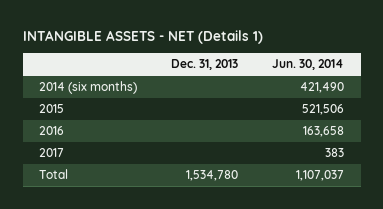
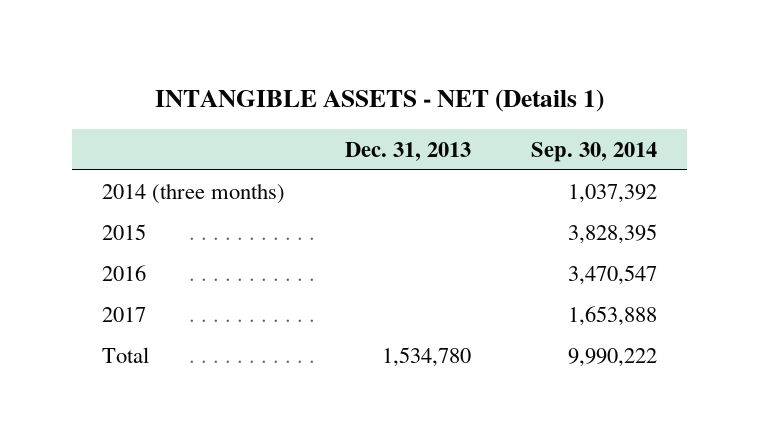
- | Dec. 31, 2013 | Jun. 30, 2014
+ | Dec. 31, 2013 | Sep. 30, 2014
- 2014 (six months) | | 421,490
+ 2014 (three months) | | 1,037,392

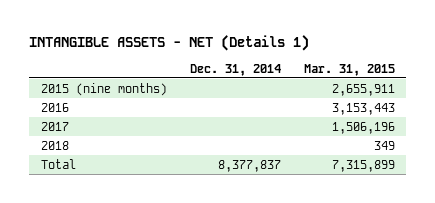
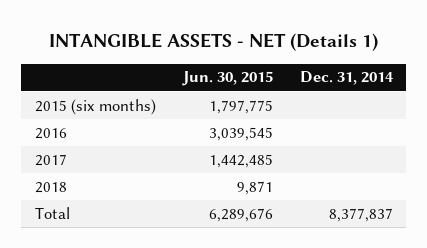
- | Dec. 31, 2014 | Mar. 31, 2015
+ | Jun. 30, 2015 | Dec. 31, 2014
- 2015 (nine months) | | 2,655,911
+ 2015 (six months) | 1,797,775 |

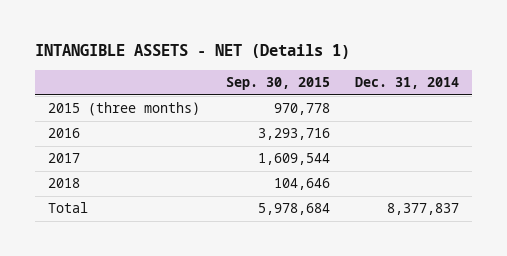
- | Jun. 30, 2015 | Dec. 31, 2014
+ | Sep. 30, 2015 | Dec. 31, 2014
- 2015 (six months) | 1,797,775 |
+ 2015 (three months) | 970,778 |

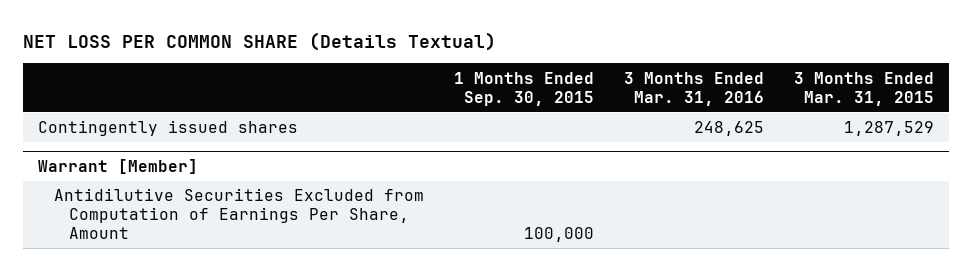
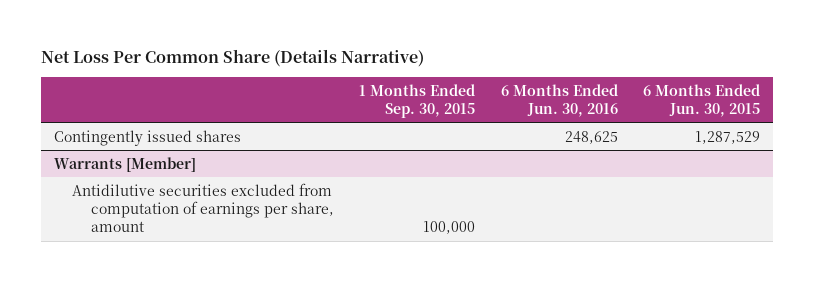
- NET LOSS PER COMMON SHARE (Details Textual)
+ Net Loss Per Common Share (Details Narrative)
- | 1 Months Ended Sep. 30, 2015 | 3 Months Ended Mar. 31, 2016 | 3 Months Ended Mar. 31, 2015
+ | 1 Months Ended Sep. 30, 2015 | 6 Months Ended Jun. 30, 2016 | 6 Months Ended Jun. 30, 2015
- Warrant [Member]
- Antidilutive Securities Excluded from Computation of Earnings Per Share, Amount | 100,000 | |
+ Warrants [Member]
+ Antidilutive securities excluded from computation of earnings per share, amount | 100,000 | |

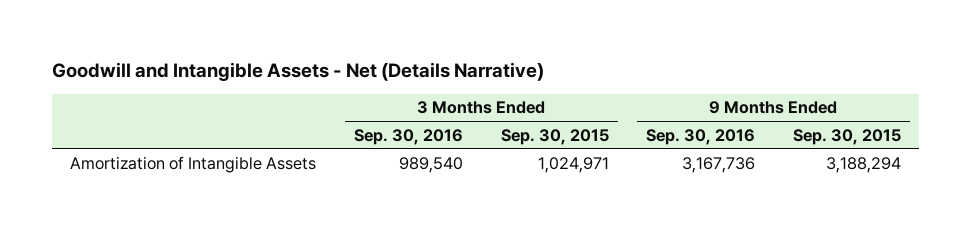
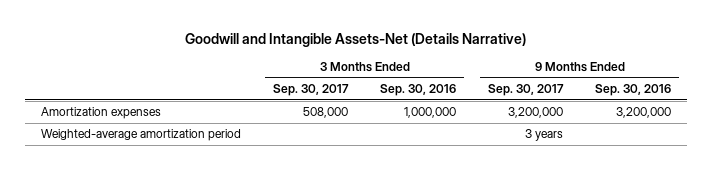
- Goodwill and Intangible Assets - Net (Details Narrative)
+ Goodwill and Intangible Assets-Net (Details Narrative)
- | 3 Months Ended Sep. 30, 2016 | 3 Months Ended Sep. 30, 2015 | 9 Months Ended Sep. 30, 2016 | 9 Months Ended Sep. 30, 2015
+ | 3 Months Ended Sep. 30, 2017 | 3 Months Ended Sep. 30, 2016 | 9 Months Ended Sep. 30, 2017 | 9 Months Ended Sep. 30, 2016
- Amortization of Intangible Assets | 989,540 | 1,024,971 | 3,167,736 | 3,188,294
+ Amortization expenses | 508,000 | 1,000,000 | 3,200,000 | 3,200,000
+ Weighted-average amortization period | | | 3 years |

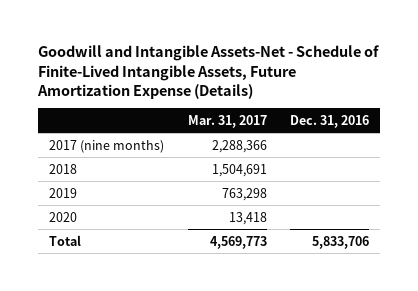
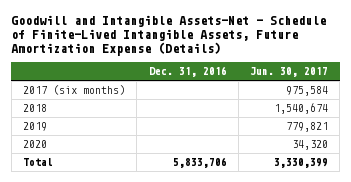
- | Mar. 31, 2017 | Dec. 31, 2016
+ | Dec. 31, 2016 | Jun. 30, 2017
- 2017 (nine months) | 2,288,366 |
+ 2017 (six months) | | 975,584

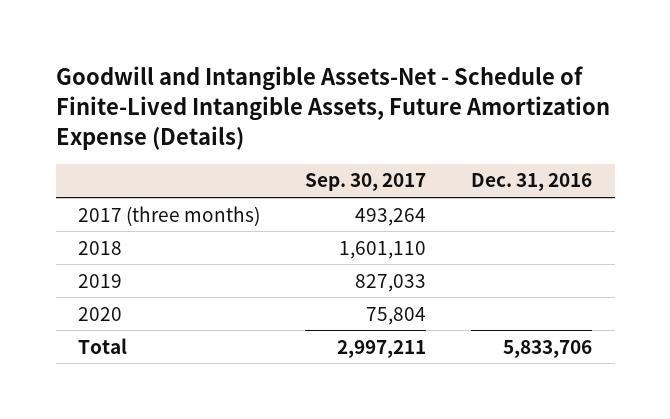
- | Dec. 31, 2016 | Jun. 30, 2017
+ | Sep. 30, 2017 | Dec. 31, 2016
- 2017 (six months) | | 975,584
+ 2017 (three months) | 493,264 |

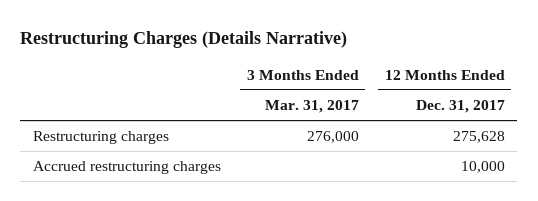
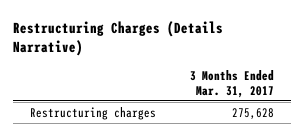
- | 3 Months Ended Mar. 31, 2017 | 12 Months Ended Dec. 31, 2017
+ | 3 Months Ended Mar. 31, 2017
- Restructuring charges | 276,000 | 275,628
- Accrued restructuring charges | | 10,000
+ Restructuring charges | 275,628

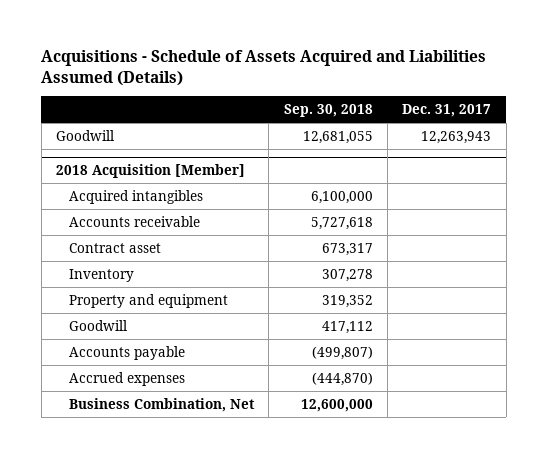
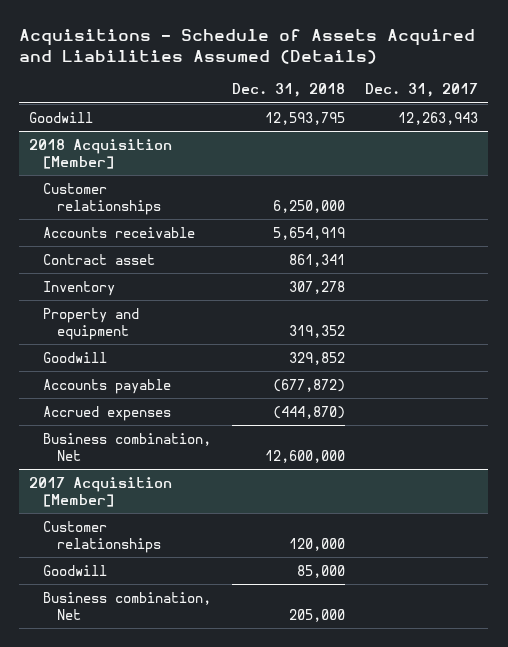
- | Sep. 30, 2018 | Dec. 31, 2017
+ | Dec. 31, 2018 | Dec. 31, 2017
@ 2018 Acquisition [Member]
- Acquired intangibles | 6,100,000 |
+ Customer relationships | 6,250,000 |
- Business Combination, Net | 12,600,000 |
+ Business combination, Net | 12,600,000 |
+ 2017 Acquisition [Member]
+ Customer relationships | 120,000 |
+ Goodwill | 85,000 |
+ Business combination, Net | 205,000 |

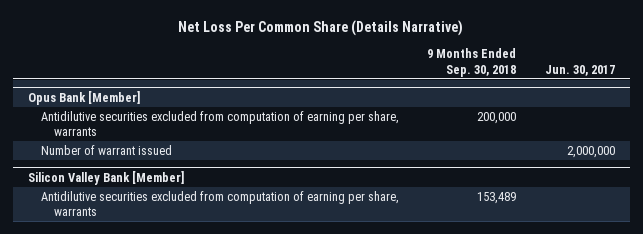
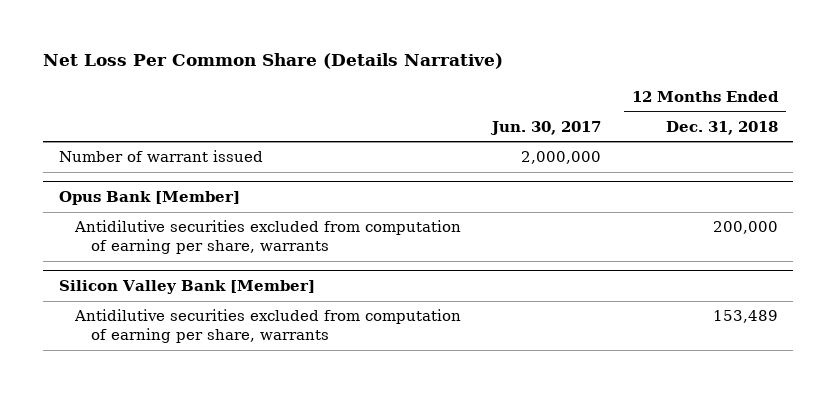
- | 9 Months Ended Sep. 30, 2018 | Jun. 30, 2017
+ | Jun. 30, 2017 | 12 Months Ended Dec. 31, 2018
+ Number of warrant issued | 2,000,000 |
@ Opus Bank [Member]
- Number of warrant issued | | 2,000,000

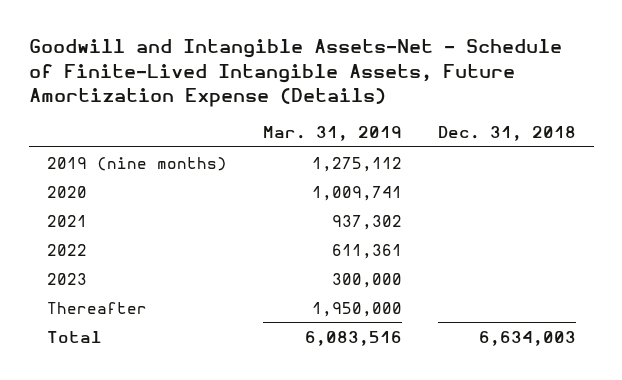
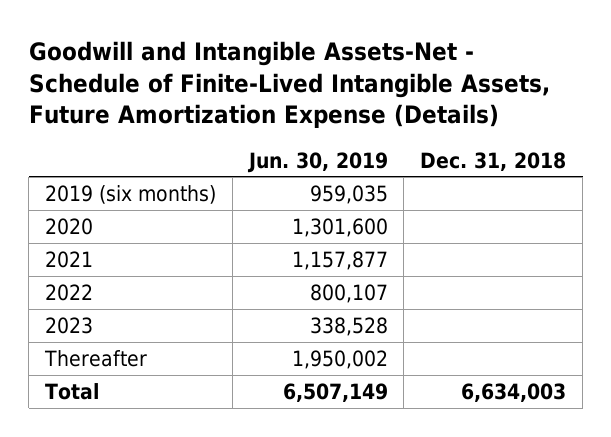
- | Mar. 31, 2019 | Dec. 31, 2018
+ | Jun. 30, 2019 | Dec. 31, 2018
- 2019 (nine months) | 1,275,112 |
+ 2019 (six months) | 959,035 |

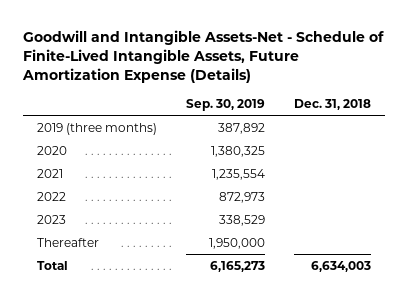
- | Jun. 30, 2019 | Dec. 31, 2018
+ | Sep. 30, 2019 | Dec. 31, 2018
- 2019 (six months) | 959,035 |
+ 2019 (three months) | 387,892 |

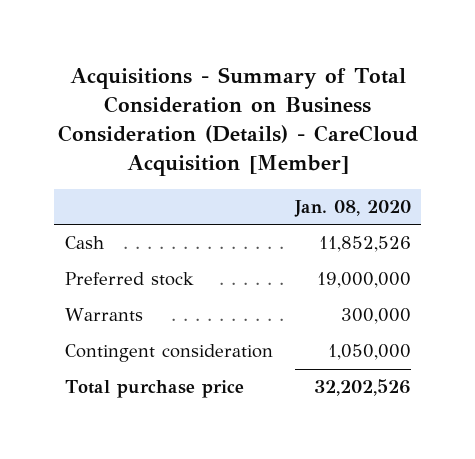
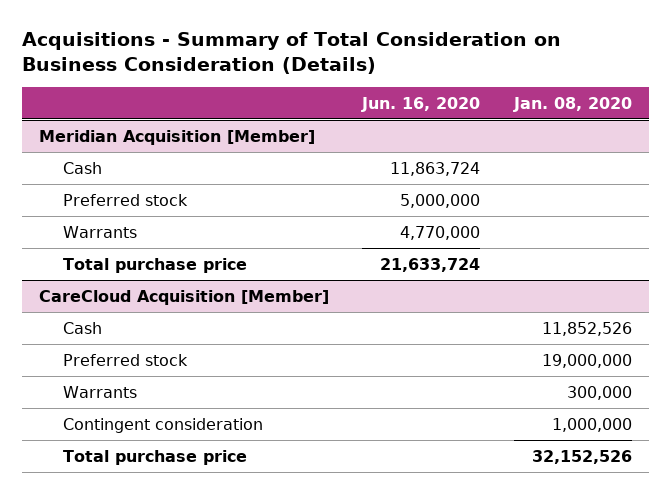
- Acquisitions - Summary of Total Consideration on Business Consideration (Details) - CareCloud Acquisition [Member]
+ Acquisitions - Summary of Total Consideration on Business Consideration (Details)
- | Jan. 08, 2020
+ | Jun. 16, 2020 | Jan. 08, 2020
+ Meridian Acquisition [Member]
+ Cash | 11,863,724 |
+ Preferred stock | 5,000,000 |
+ Warrants | 4,770,000 |
+ Total purchase price | 21,633,724 |
+ CareCloud Acquisition [Member]
- Contingent consideration | 1,050,000
- Total purchase price | 32,202,526
+ Contingent consideration | | 1,000,000
+ Total purchase price | | 32,152,526

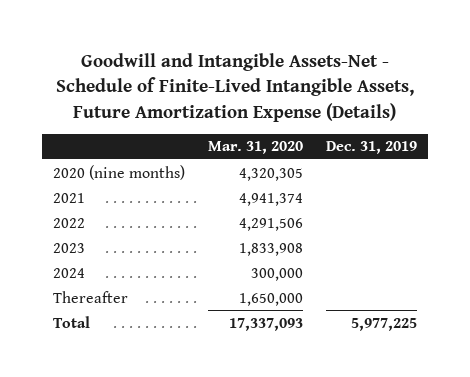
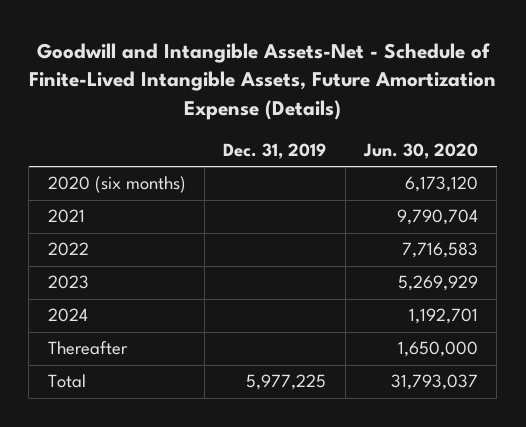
- | Mar. 31, 2020 | Dec. 31, 2019
+ | Dec. 31, 2019 | Jun. 30, 2020
- 2020 (nine months) | 4,320,305 |
+ 2020 (six months) | | 6,173,120

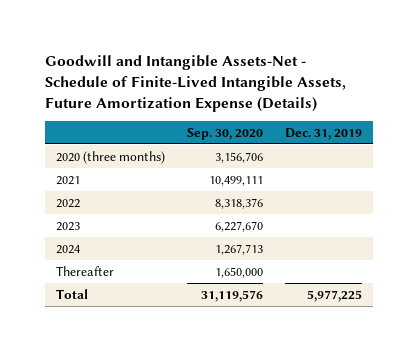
- | Dec. 31, 2019 | Jun. 30, 2020
+ | Sep. 30, 2020 | Dec. 31, 2019
- 2020 (six months) | | 6,173,120
+ 2020 (three months) | 3,156,706 |

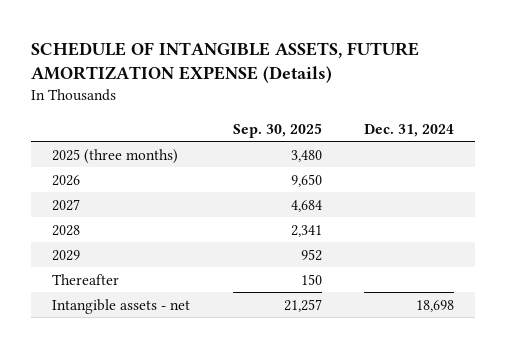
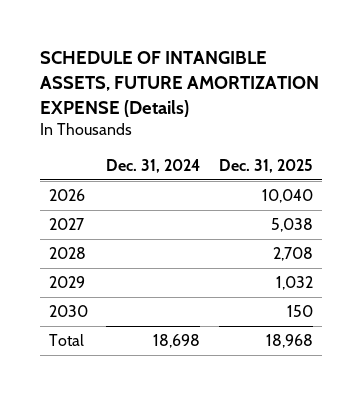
- | Sep. 30, 2025 | Dec. 31, 2024
+ | Dec. 31, 2024 | Dec. 31, 2025
- 2025 (three months) | 3,480 |
- Thereafter | 150 |
- Intangible assets - net | 21,257 | 18,698
+ 2030 | | 150
+ Total | 18,698 | 18,968

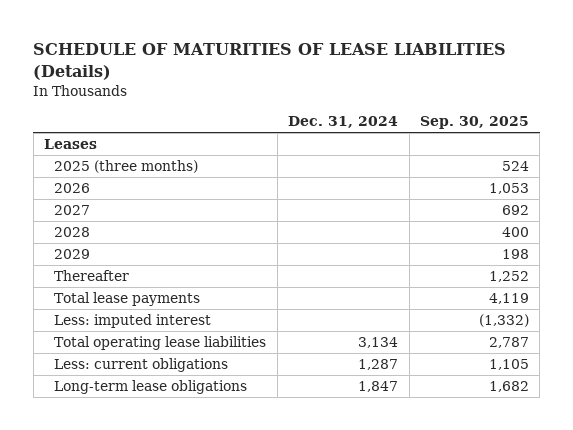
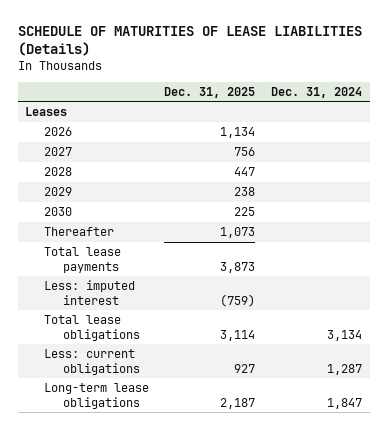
- | Dec. 31, 2024 | Sep. 30, 2025
+ | Dec. 31, 2025 | Dec. 31, 2024
- 2025 (three months) | | 524
+ 2030 | 225 |
- Total operating lease liabilities | 3,134 | 2,787
+ Total lease obligations | 3,114 | 3,134

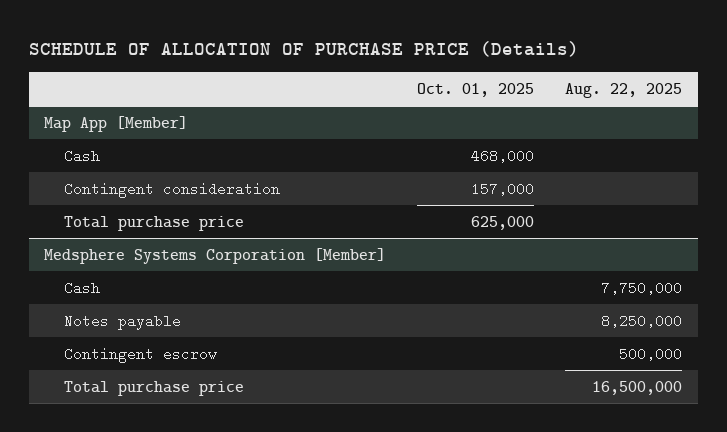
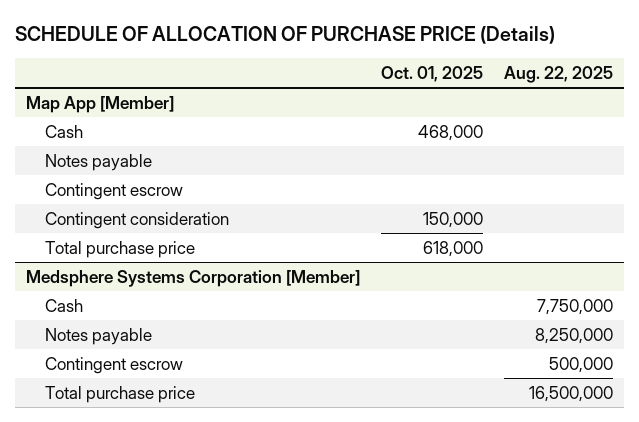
@ Map App [Member]
- Contingent consideration | 157,000 |
- Total purchase price | 625,000 |
+ Notes payable
+ Contingent escrow
+ Contingent consideration | 150,000 |
+ Total purchase price | 618,000 |

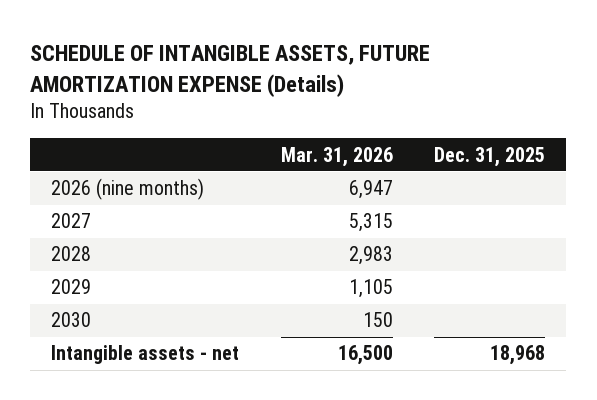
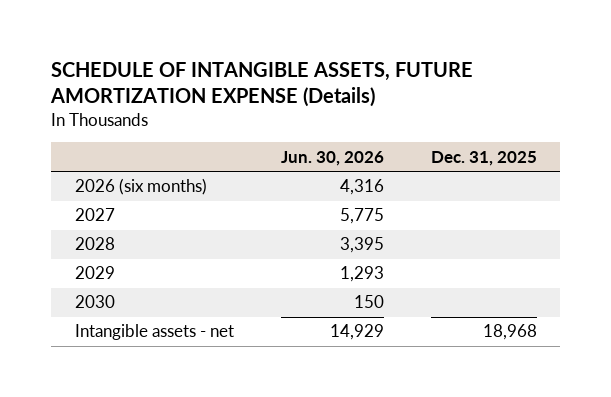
- | Mar. 31, 2026 | Dec. 31, 2025
+ | Jun. 30, 2026 | Dec. 31, 2025
- 2026 (nine months) | 6,947 |
+ 2026 (six months) | 4,316 |

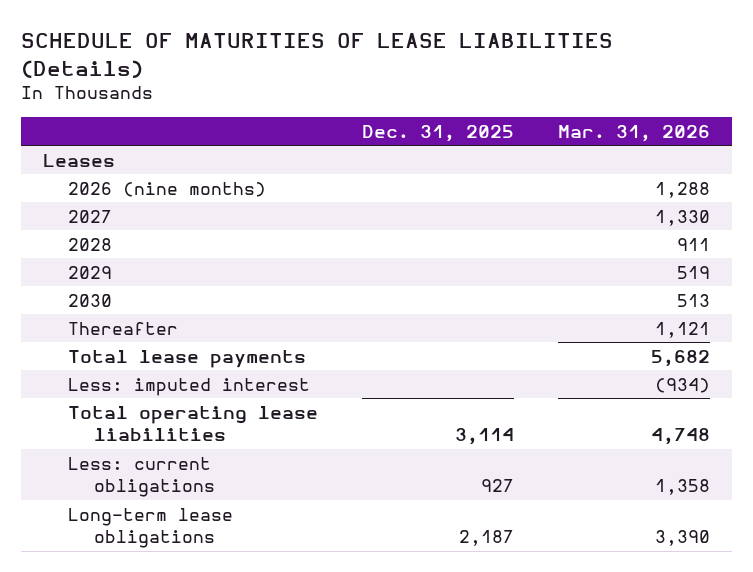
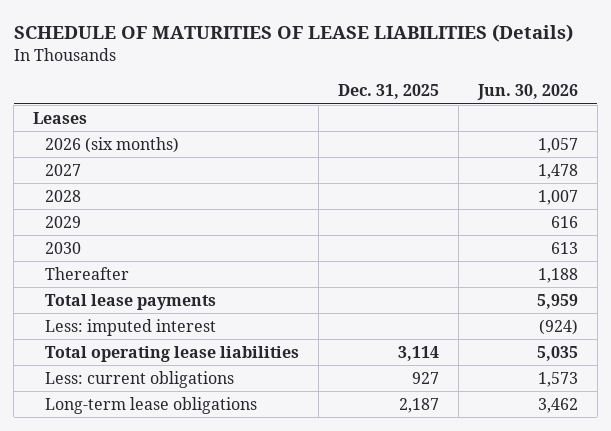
- | Dec. 31, 2025 | Mar. 31, 2026
+ | Dec. 31, 2025 | Jun. 30, 2026
- 2026 (nine months) | | 1,288
+ 2026 (six months) | | 1,057

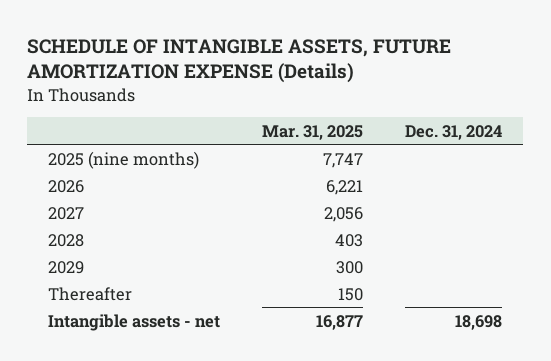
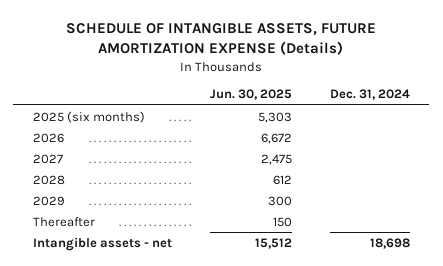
- | Mar. 31, 2025 | Dec. 31, 2024
+ | Jun. 30, 2025 | Dec. 31, 2024
- 2025 (nine months) | 7,747 |
+ 2025 (six months) | 5,303 |

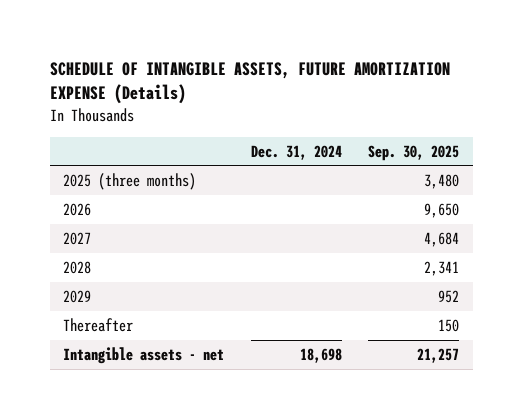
- | Jun. 30, 2025 | Dec. 31, 2024
+ | Dec. 31, 2024 | Sep. 30, 2025
- 2025 (six months) | 5,303 |
+ 2025 (three months) | | 3,480

